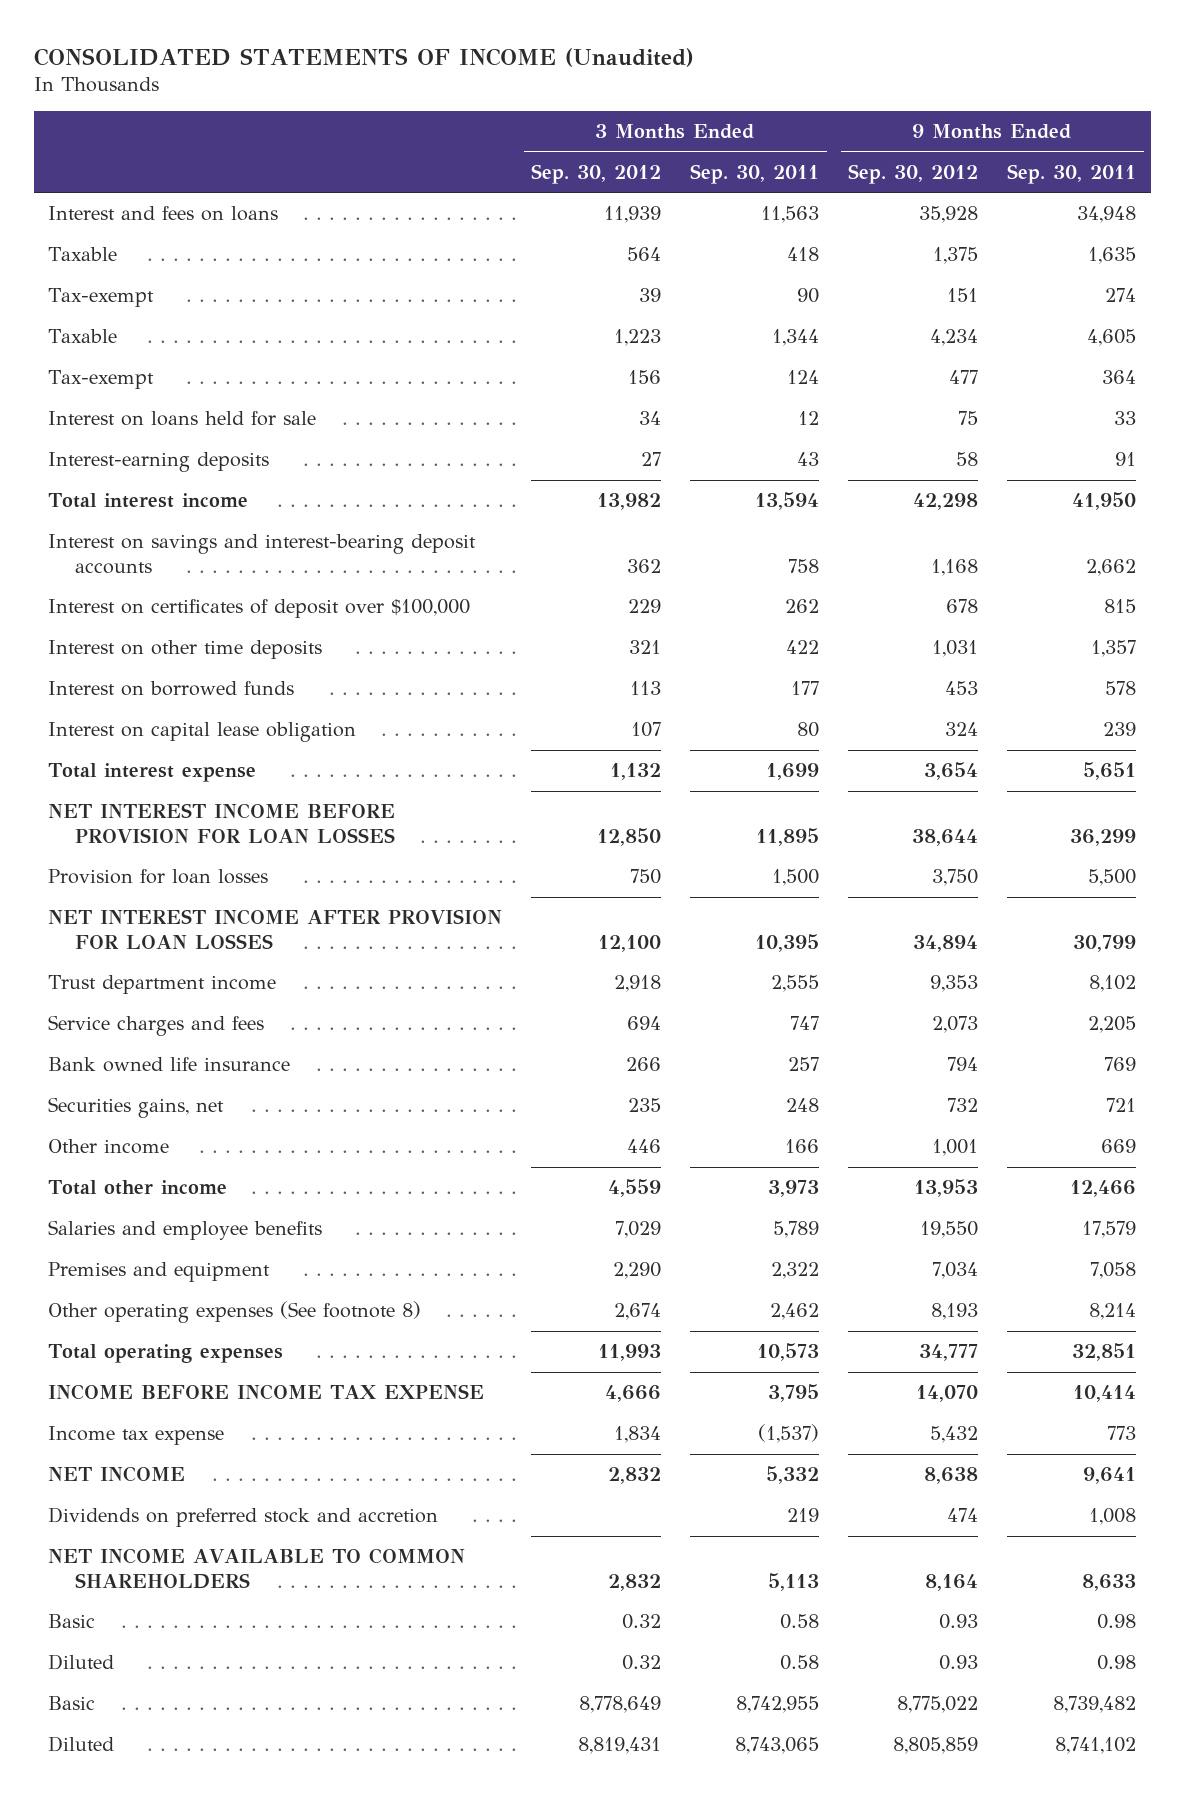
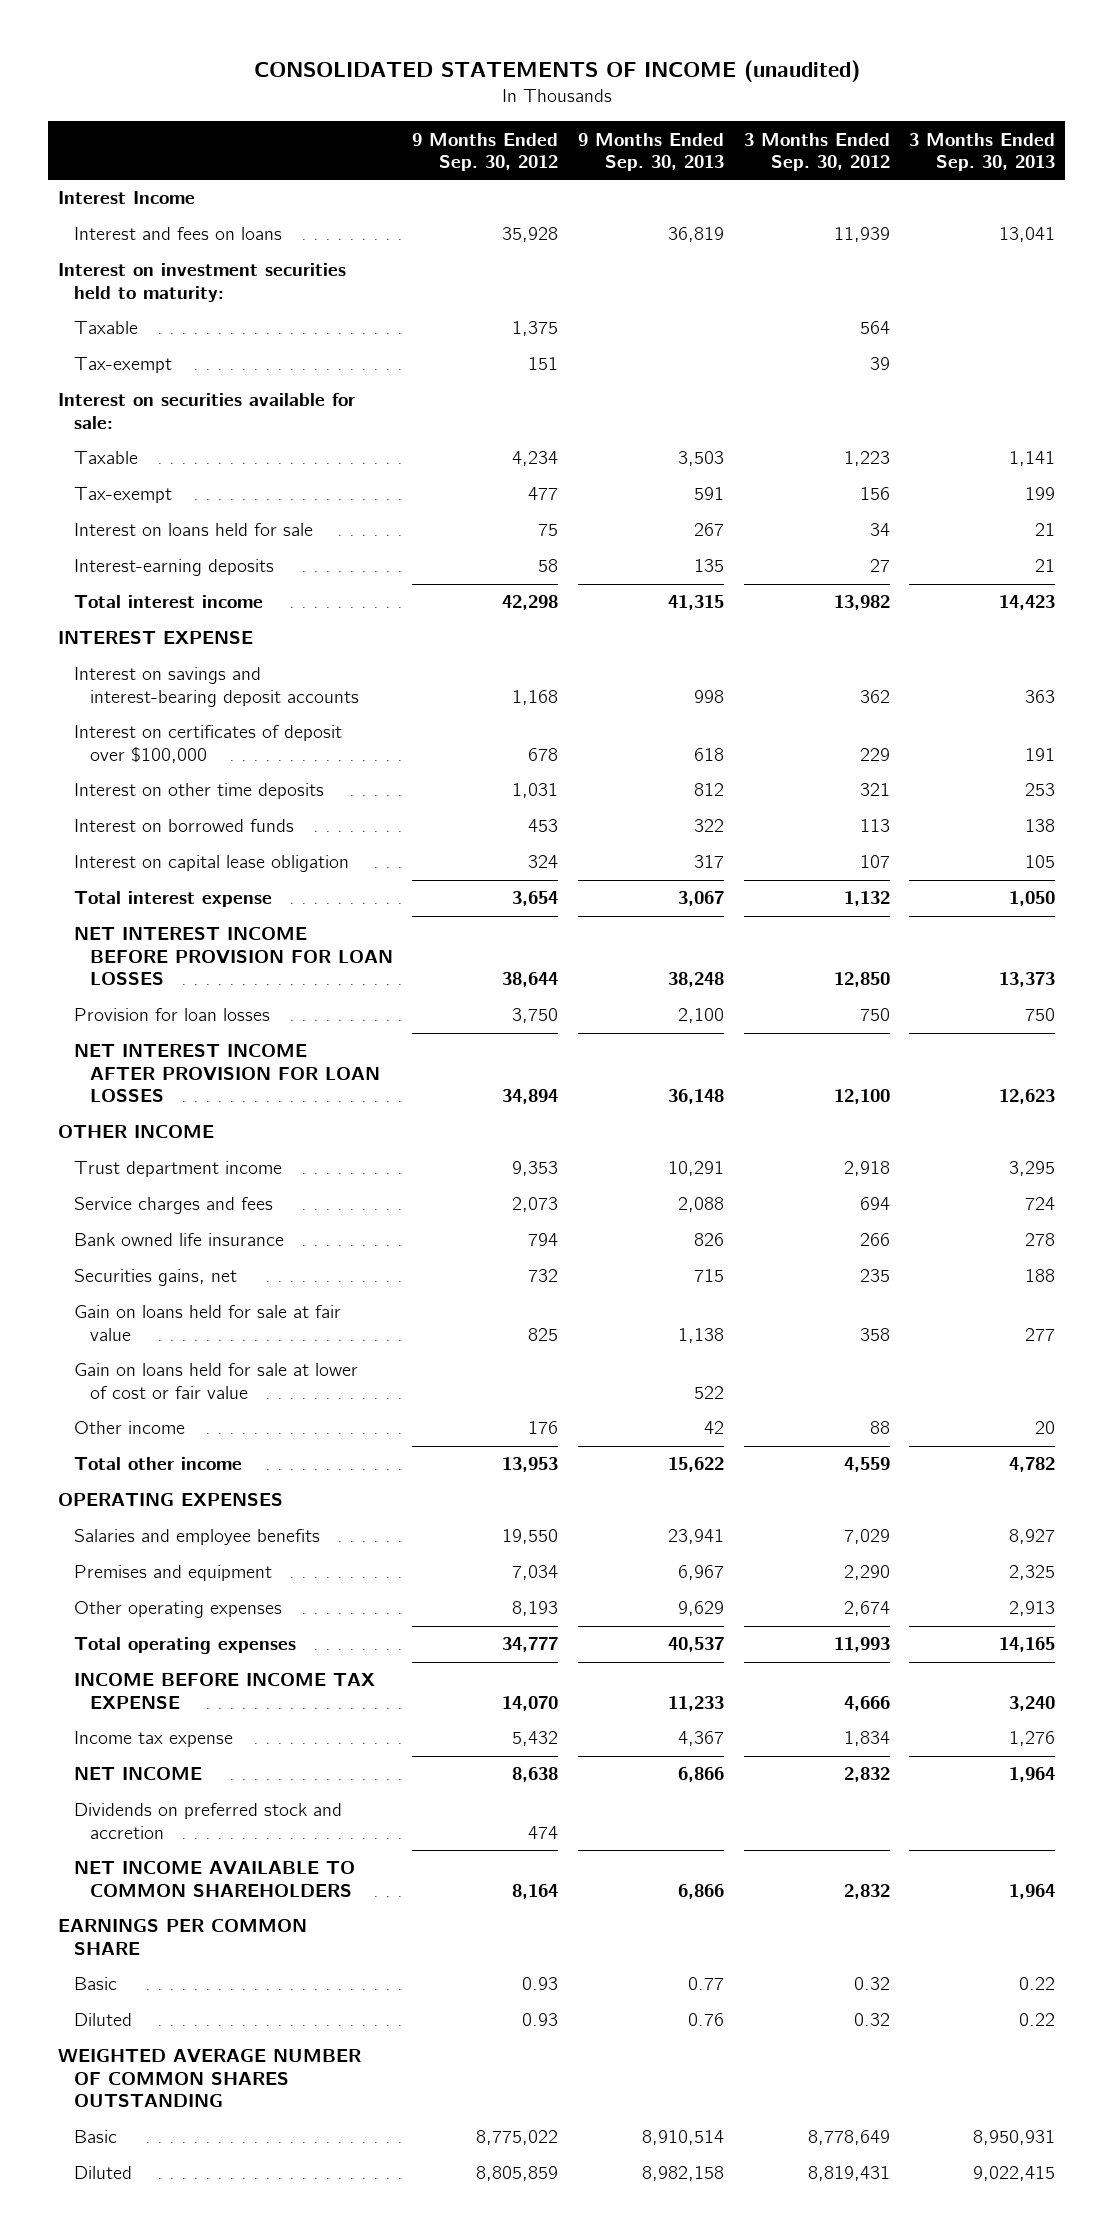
- CONSOLIDATED STATEMENTS OF INCOME (Unaudited)
+ CONSOLIDATED STATEMENTS OF INCOME (unaudited)
- | 3 Months Ended Sep. 30, 2012 | 3 Months Ended Sep. 30, 2011 | 9 Months Ended Sep. 30, 2012 | 9 Months Ended Sep. 30, 2011
+ | 9 Months Ended Sep. 30, 2012 | 9 Months Ended Sep. 30, 2013 | 3 Months Ended Sep. 30, 2012 | 3 Months Ended Sep. 30, 2013
+ Interest Income
+ Interest on investment securities held to maturity:
+ Interest on securities available for sale:
+ INTEREST EXPENSE
+ OTHER INCOME
- Other income | 446 | 166 | 1,001 | 669
+ Gain on loans held for sale at fair value | 825 | 1,138 | 358 | 277
+ Gain on loans held for sale at lower of cost or fair value | | 522 | |
+ Other income | 176 | 42 | 88 | 20
+ OPERATING EXPENSES
- Other operating expenses (See footnote 8) | 2,674 | 2,462 | 8,193 | 8,214
+ Other operating expenses | 8,193 | 9,629 | 2,674 | 2,913
+ EARNINGS PER COMMON SHARE
+ WEIGHTED AVERAGE NUMBER OF COMMON SHARES OUTSTANDING

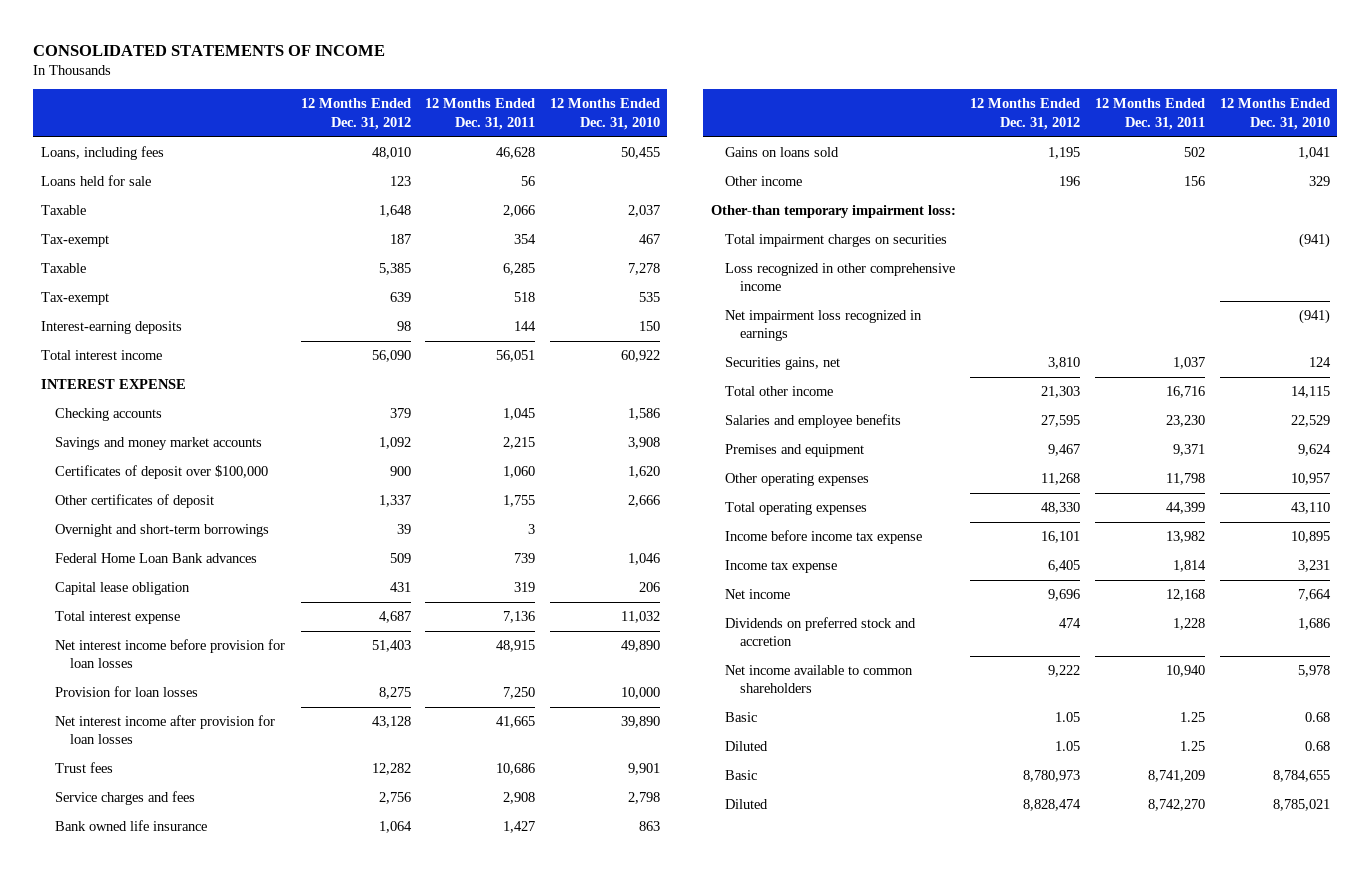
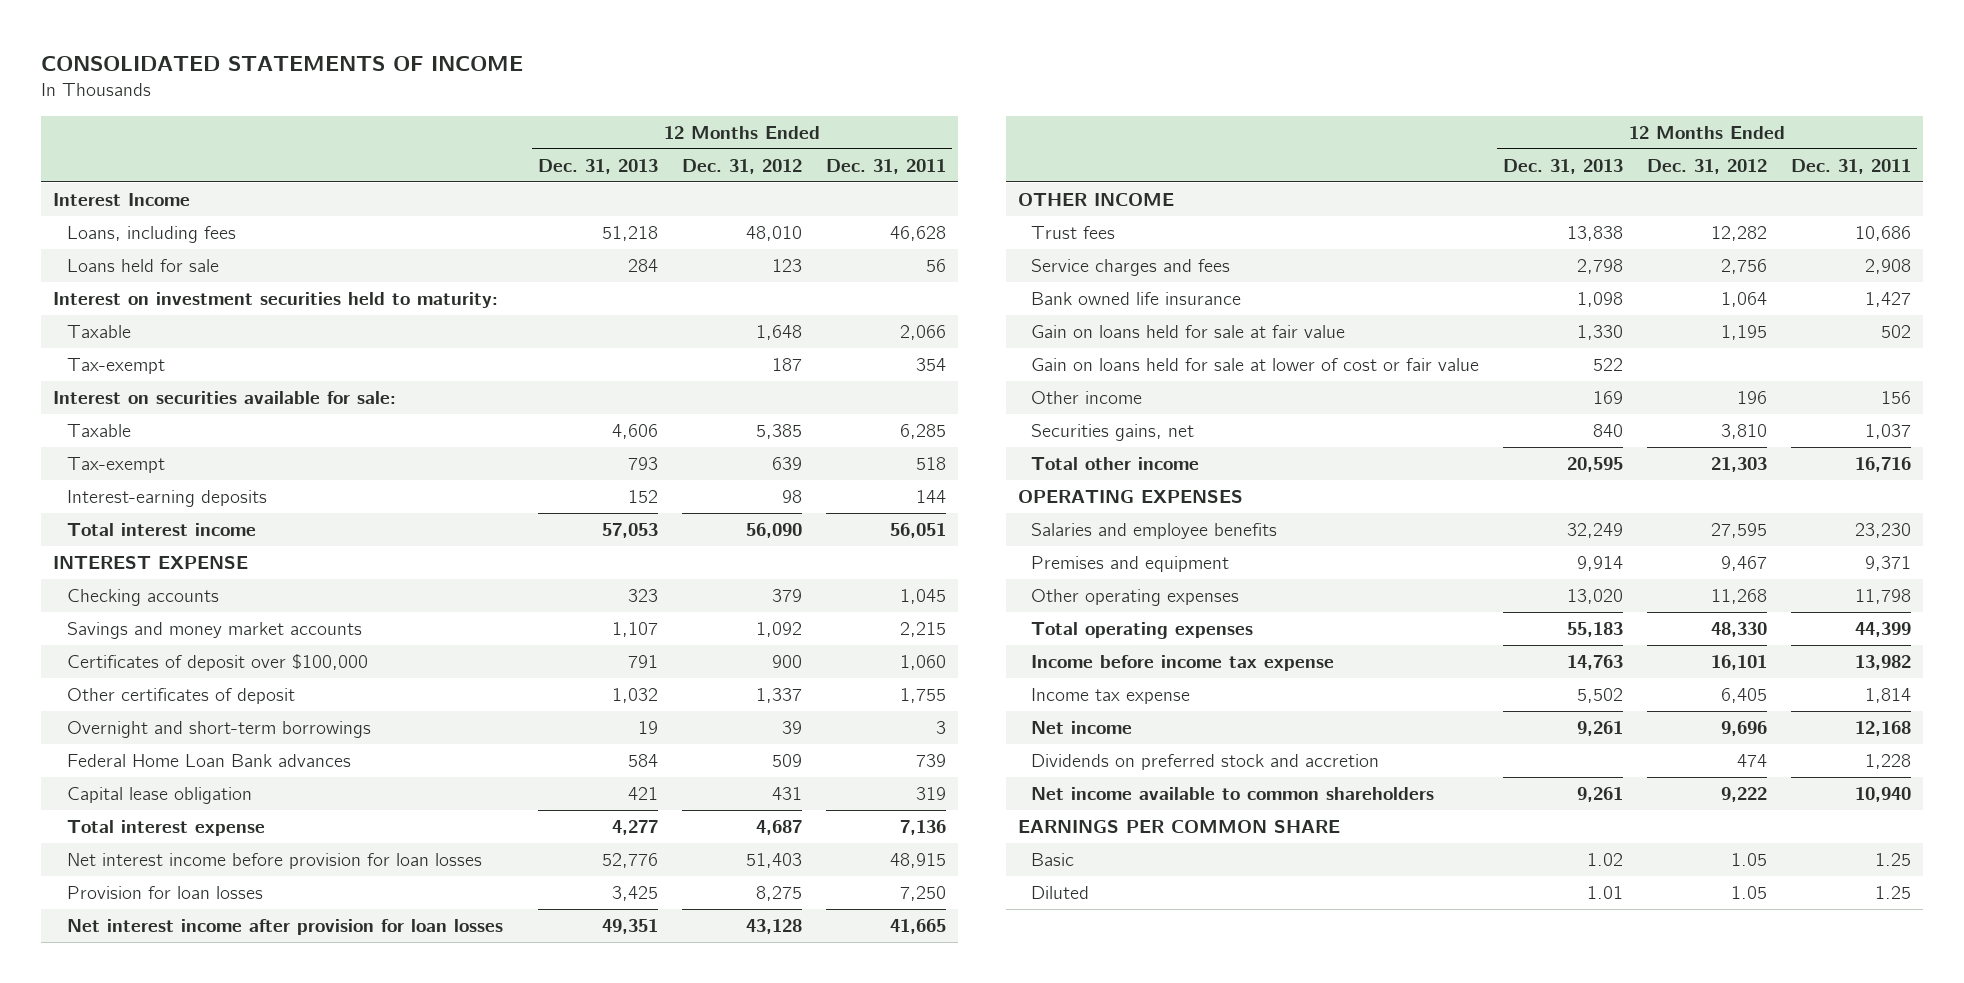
- | 12 Months Ended Dec. 31, 2012 | 12 Months Ended Dec. 31, 2011 | 12 Months Ended Dec. 31, 2010
+ | 12 Months Ended Dec. 31, 2013 | 12 Months Ended Dec. 31, 2012 | 12 Months Ended Dec. 31, 2011
+ Interest Income
+ Interest on investment securities held to maturity:
+ Interest on securities available for sale:
+ OTHER INCOME
- Gains on loans sold | 1,195 | 502 | 1,041
+ Gain on loans held for sale at fair value | 1,330 | 1,195 | 502
+ Gain on loans held for sale at lower of cost or fair value | 522 | |
- Other-than temporary impairment loss:
- Total impairment charges on securities | | | (941)
- Loss recognized in other comprehensive income
- Net impairment loss recognized in earnings | | | (941)
+ OPERATING EXPENSES
+ EARNINGS PER COMMON SHARE
- Basic | 8,780,973 | 8,741,209 | 8,784,655
- Diluted | 8,828,474 | 8,742,270 | 8,785,021

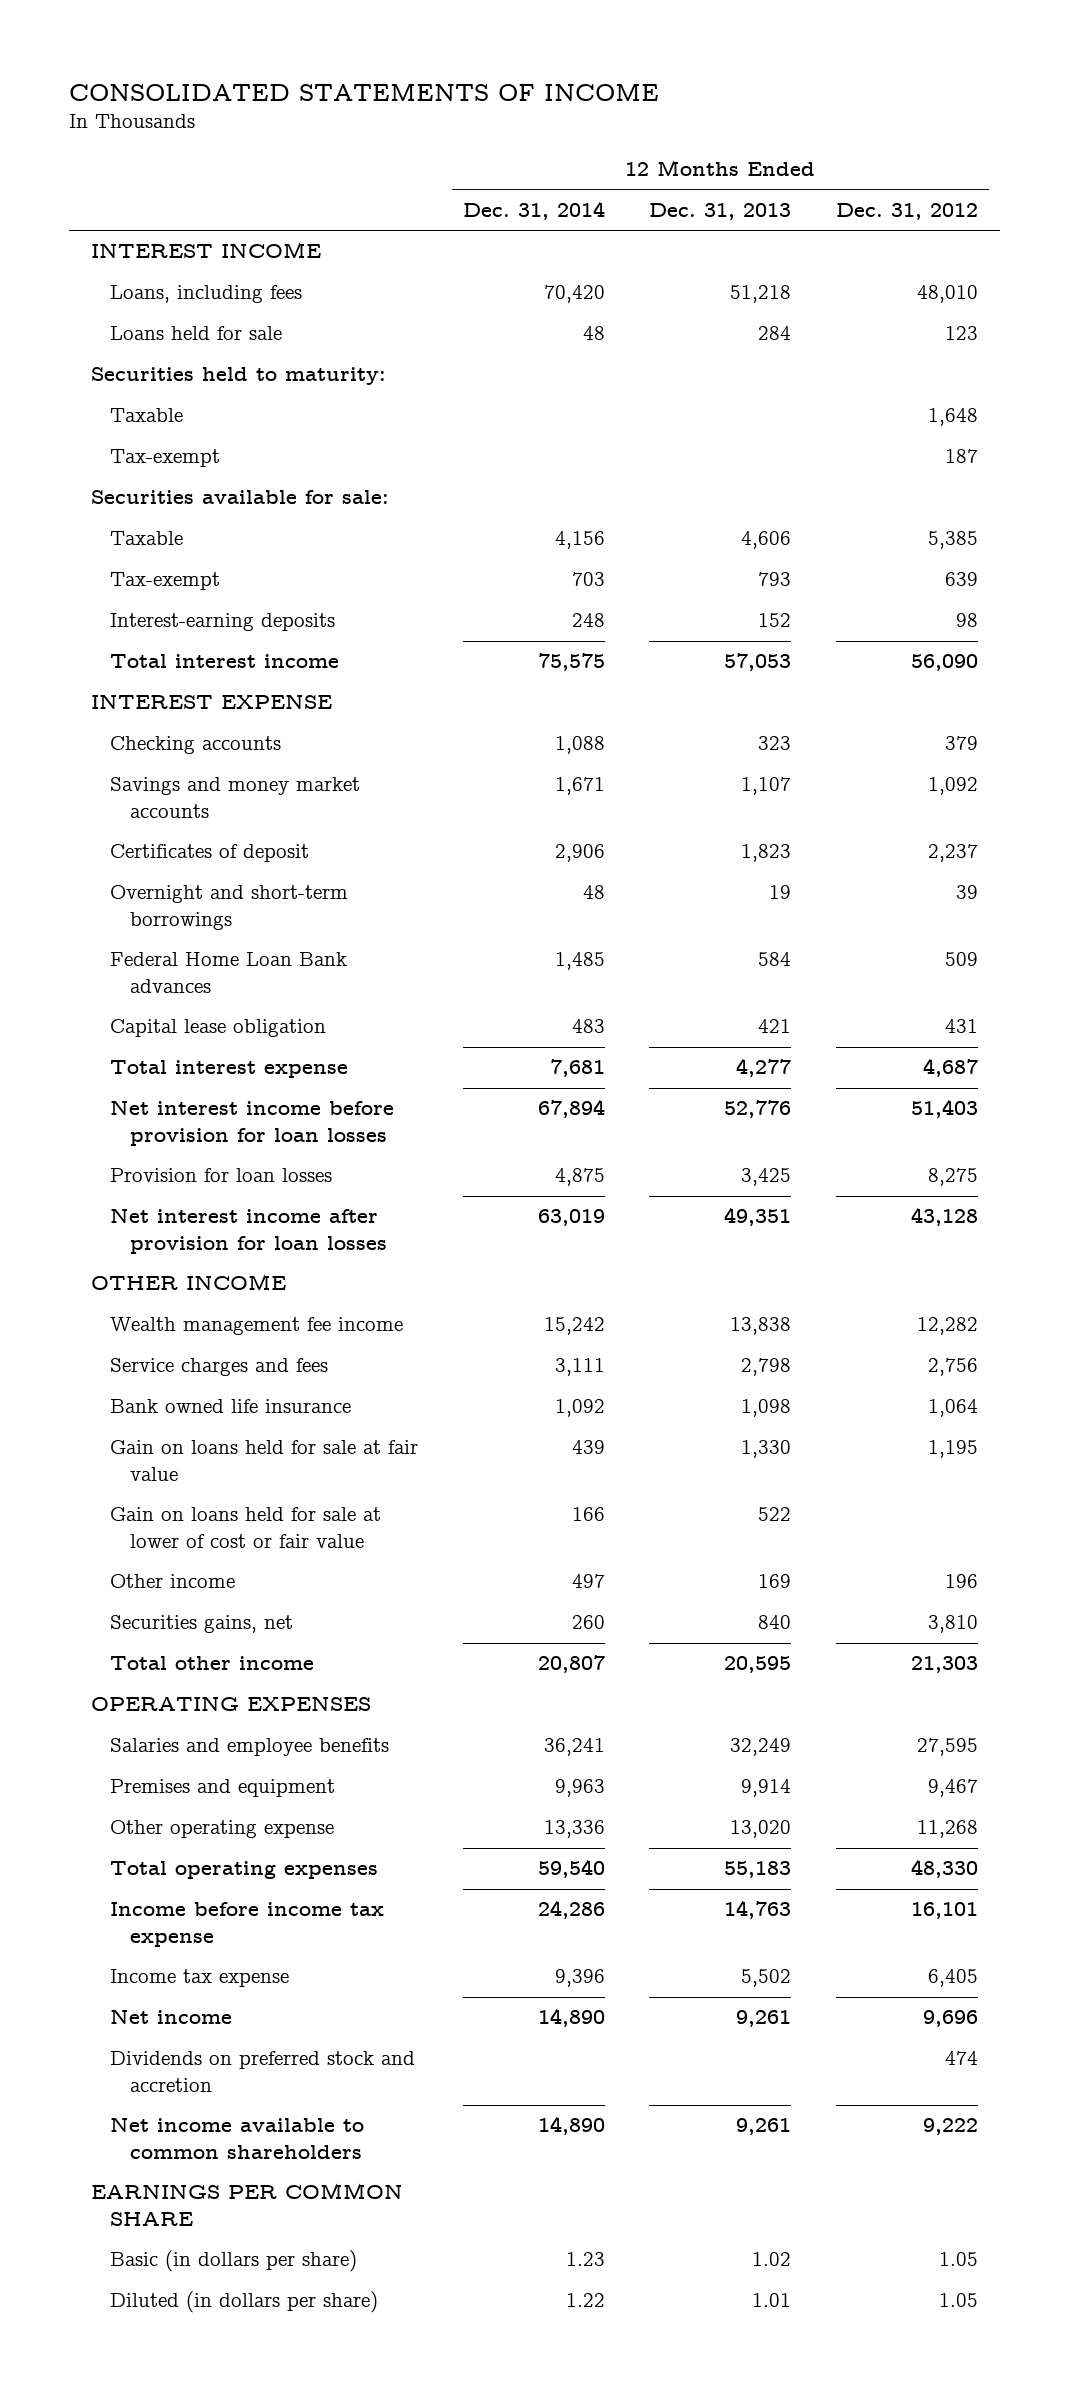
- | 12 Months Ended Dec. 31, 2013 | 12 Months Ended Dec. 31, 2012 | 12 Months Ended Dec. 31, 2011
+ | 12 Months Ended Dec. 31, 2014 | 12 Months Ended Dec. 31, 2013 | 12 Months Ended Dec. 31, 2012
- Interest Income
+ INTEREST INCOME
- Interest on investment securities held to maturity:
+ Securities held to maturity:
- Interest on securities available for sale:
+ Securities available for sale:
- Certificates of deposit over $100,000 | 791 | 900 | 1,060
- Other certificates of deposit | 1,032 | 1,337 | 1,755
+ Certificates of deposit | 2,906 | 1,823 | 2,237
- Trust fees | 13,838 | 12,282 | 10,686
+ Wealth management fee income | 15,242 | 13,838 | 12,282
- Other operating expenses | 13,020 | 11,268 | 11,798
+ Other operating expense | 13,336 | 13,020 | 11,268
- Basic | 1.02 | 1.05 | 1.25
- Diluted | 1.01 | 1.05 | 1.25
+ Basic (in dollars per share) | 1.23 | 1.02 | 1.05
+ Diluted (in dollars per share) | 1.22 | 1.01 | 1.05

